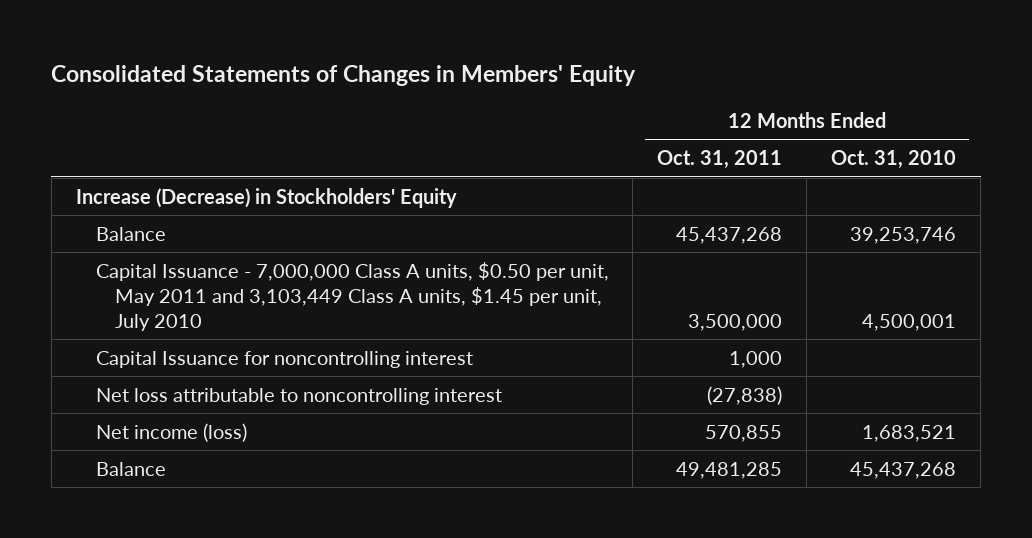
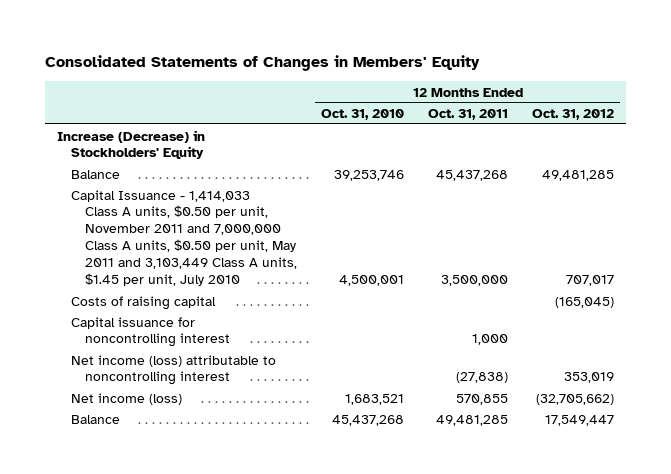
- | 12 Months Ended Oct. 31, 2011 | 12 Months Ended Oct. 31, 2010
+ | 12 Months Ended Oct. 31, 2010 | 12 Months Ended Oct. 31, 2011 | 12 Months Ended Oct. 31, 2012
- Capital Issuance - 7,000,000 Class A units, $0.50 per unit, May 2011 and 3,103,449 Class A units, $1.45 per unit, July 2010 | 3,500,000 | 4,500,001
- Capital Issuance for noncontrolling interest | 1,000 |
- Net loss attributable to noncontrolling interest | (27,838) |
+ Capital Issuance - 1,414,033 Class A units, $0.50 per unit, November 2011 and 7,000,000 Class A units, $0.50 per unit, May 2011 and 3,103,449 Class A units, $1.45 per unit, July 2010 | 4,500,001 | 3,500,000 | 707,017
+ Costs of raising capital | | | (165,045)
+ Capital issuance for noncontrolling interest | | 1,000 |
+ Net income (loss) attributable to noncontrolling interest | | (27,838) | 353,019

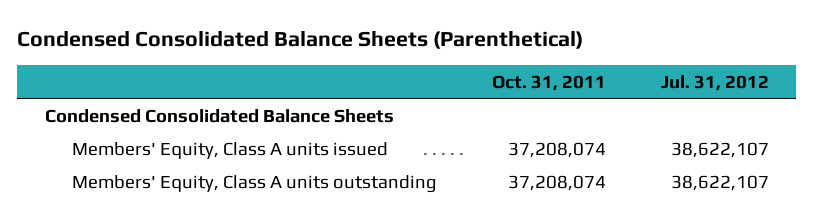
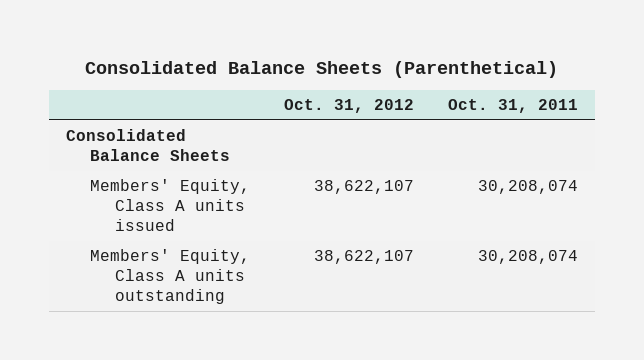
- Condensed Consolidated Balance Sheets (Parenthetical)
+ Consolidated Balance Sheets (Parenthetical)
- | Oct. 31, 2011 | Jul. 31, 2012
+ | Oct. 31, 2012 | Oct. 31, 2011
- Condensed Consolidated Balance Sheets
- Members' Equity, Class A units issued | 37,208,074 | 38,622,107
- Members' Equity, Class A units outstanding | 37,208,074 | 38,622,107
+ Consolidated Balance Sheets
+ Members' Equity, Class A units issued | 38,622,107 | 30,208,074
+ Members' Equity, Class A units outstanding | 38,622,107 | 30,208,074

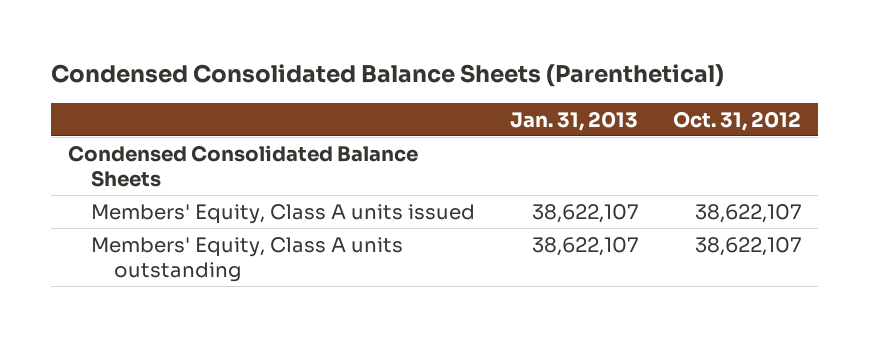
- Consolidated Balance Sheets (Parenthetical)
+ Condensed Consolidated Balance Sheets (Parenthetical)
- | Oct. 31, 2012 | Oct. 31, 2011
+ | Jan. 31, 2013 | Oct. 31, 2012
- Consolidated Balance Sheets
+ Condensed Consolidated Balance Sheets

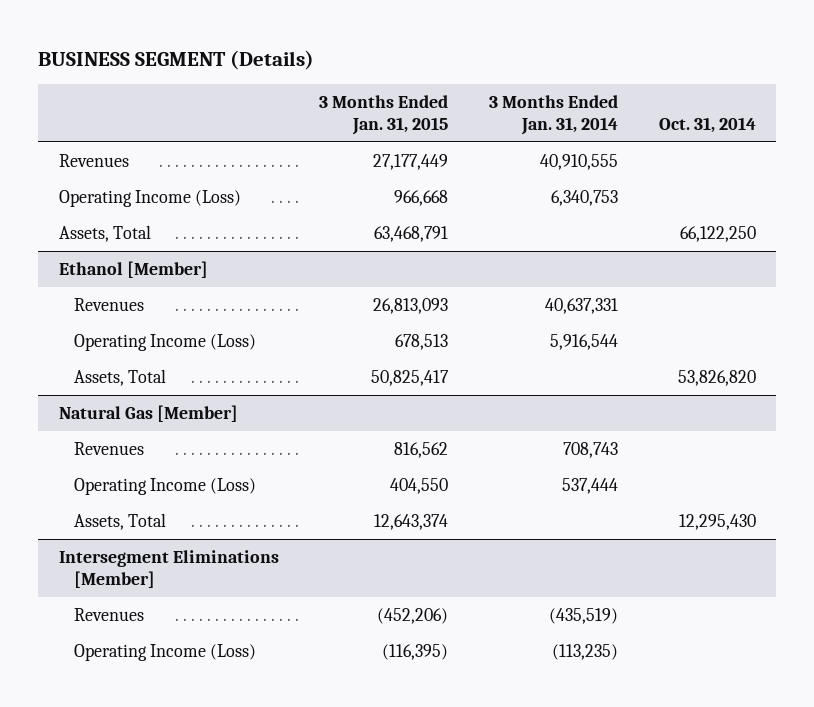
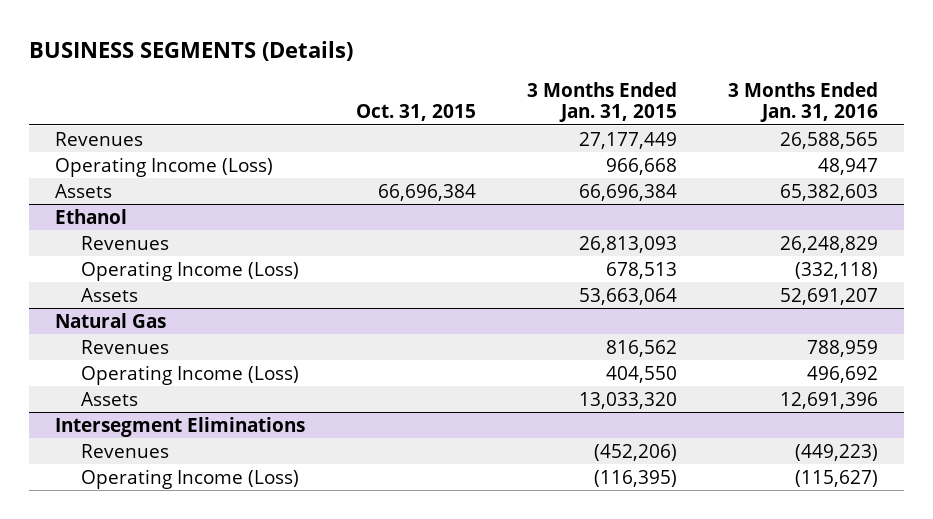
- BUSINESS SEGMENT (Details)
+ BUSINESS SEGMENTS (Details)
- | 3 Months Ended Jan. 31, 2015 | 3 Months Ended Jan. 31, 2014 | Oct. 31, 2014
+ | Oct. 31, 2015 | 3 Months Ended Jan. 31, 2015 | 3 Months Ended Jan. 31, 2016
- Assets, Total | 63,468,791 | | 66,122,250
- Ethanol [Member]
+ Assets | 66,696,384 | 66,696,384 | 65,382,603
+ Ethanol
- Assets, Total | 50,825,417 | | 53,826,820
- Natural Gas [Member]
+ Assets | | 53,663,064 | 52,691,207
+ Natural Gas
- Assets, Total | 12,643,374 | | 12,295,430
- Intersegment Eliminations [Member]
+ Assets | | 13,033,320 | 12,691,396
+ Intersegment Eliminations

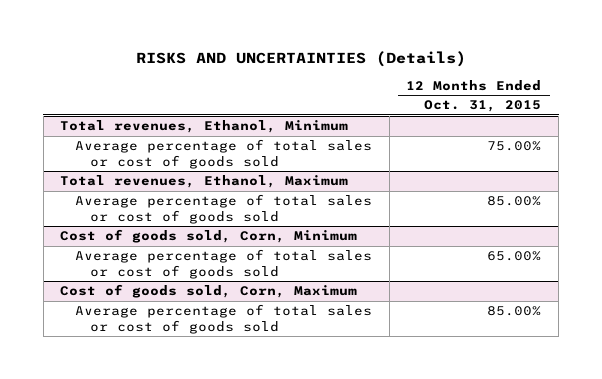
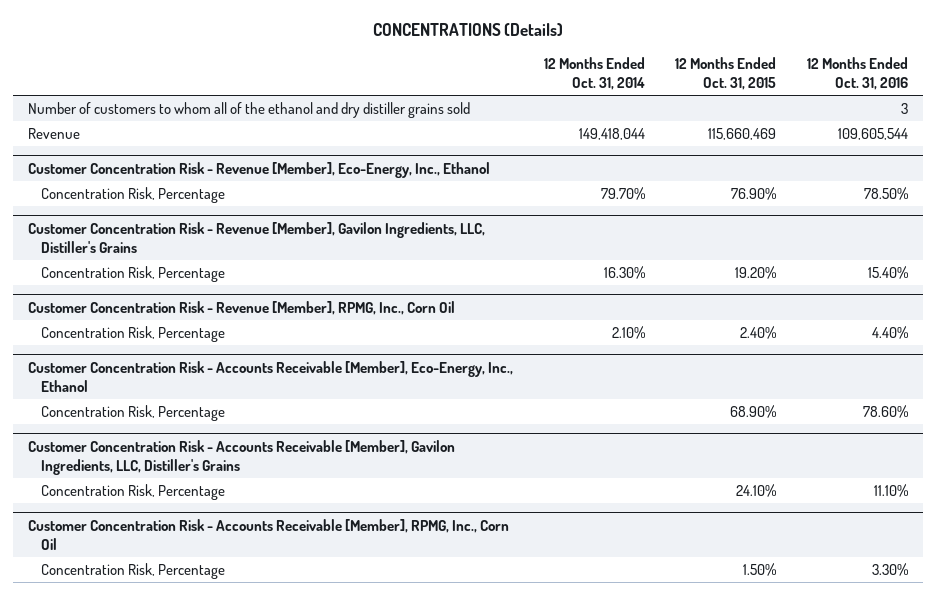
- RISKS AND UNCERTAINTIES (Details)
+ CONCENTRATIONS (Details)
- | 12 Months Ended Oct. 31, 2015
+ | 12 Months Ended Oct. 31, 2014 | 12 Months Ended Oct. 31, 2015 | 12 Months Ended Oct. 31, 2016
- Total revenues, Ethanol, Minimum
- Average percentage of total sales or cost of goods sold | 75.00%
- Total revenues, Ethanol, Maximum
- Average percentage of total sales or cost of goods sold | 85.00%
- Cost of goods sold, Corn, Minimum
- Average percentage of total sales or cost of goods sold | 65.00%
- Cost of goods sold, Corn, Maximum
- Average percentage of total sales or cost of goods sold | 85.00%
+ Number of customers to whom all of the ethanol and dry distiller grains sold | | | 3
+ Revenue | 149,418,044 | 115,660,469 | 109,605,544
+ Customer Concentration Risk - Revenue [Member], Eco-Energy, Inc., Ethanol
+ Concentration Risk, Percentage | 79.70% | 76.90% | 78.50%
+ Customer Concentration Risk - Revenue [Member], Gavilon Ingredients, LLC, Distiller's Grains
+ Concentration Risk, Percentage | 16.30% | 19.20% | 15.40%
+ Customer Concentration Risk - Revenue [Member], RPMG, Inc., Corn Oil
+ Concentration Risk, Percentage | 2.10% | 2.40% | 4.40%
+ Customer Concentration Risk - Accounts Receivable [Member], Eco-Energy, Inc., Ethanol
+ Concentration Risk, Percentage | | 68.90% | 78.60%
+ Customer Concentration Risk - Accounts Receivable [Member], Gavilon Ingredients, LLC, Distiller's Grains
+ Concentration Risk, Percentage | | 24.10% | 11.10%
+ Customer Concentration Risk - Accounts Receivable [Member], RPMG, Inc., Corn Oil
+ Concentration Risk, Percentage | | 1.50% | 3.30%

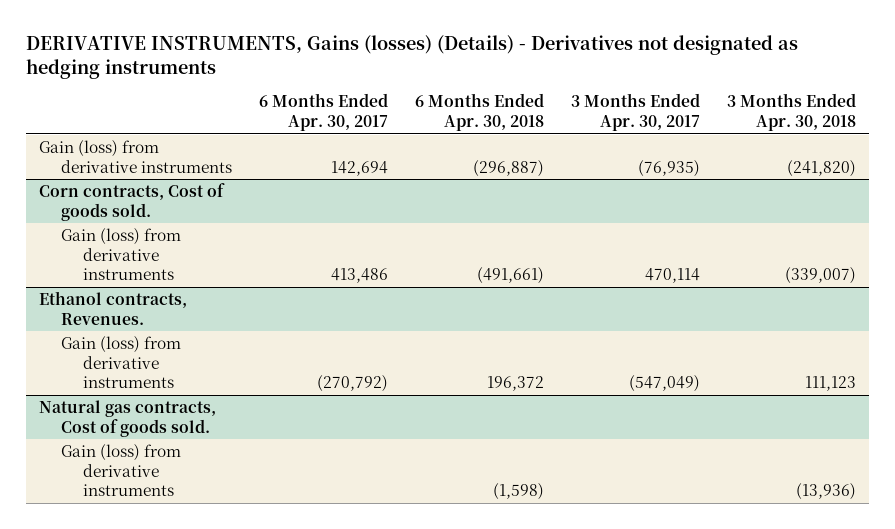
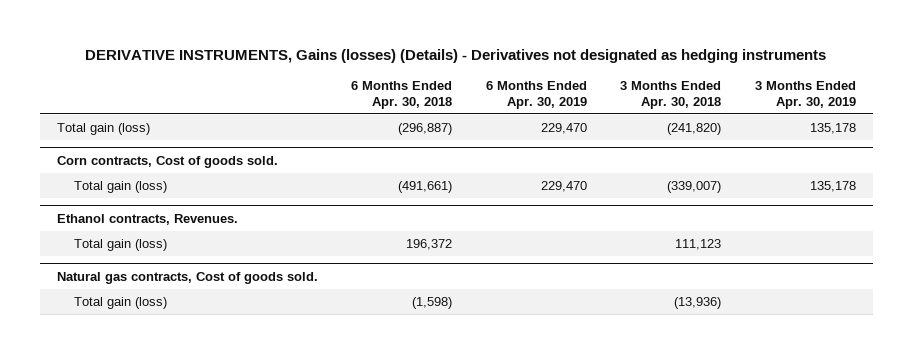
- | 6 Months Ended Apr. 30, 2017 | 6 Months Ended Apr. 30, 2018 | 3 Months Ended Apr. 30, 2017 | 3 Months Ended Apr. 30, 2018
+ | 6 Months Ended Apr. 30, 2018 | 6 Months Ended Apr. 30, 2019 | 3 Months Ended Apr. 30, 2018 | 3 Months Ended Apr. 30, 2019
- Gain (loss) from derivative instruments | 142,694 | (296,887) | (76,935) | (241,820)
+ Total gain (loss) | (296,887) | 229,470 | (241,820) | 135,178
@ Corn contracts, Cost of goods sold.
- Gain (loss) from derivative instruments | 413,486 | (491,661) | 470,114 | (339,007)
+ Total gain (loss) | (491,661) | 229,470 | (339,007) | 135,178
@ Ethanol contracts, Revenues.
- Gain (loss) from derivative instruments | (270,792) | 196,372 | (547,049) | 111,123
+ Total gain (loss) | 196,372 | | 111,123 |
@ Natural gas contracts, Cost of goods sold.
- Gain (loss) from derivative instruments | | (1,598) | | (13,936)
+ Total gain (loss) | (1,598) | | (13,936) |

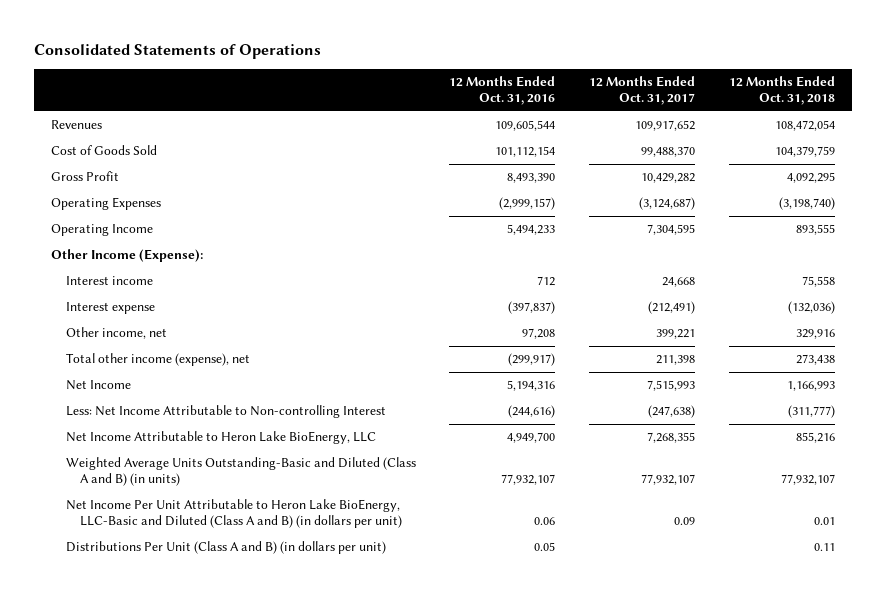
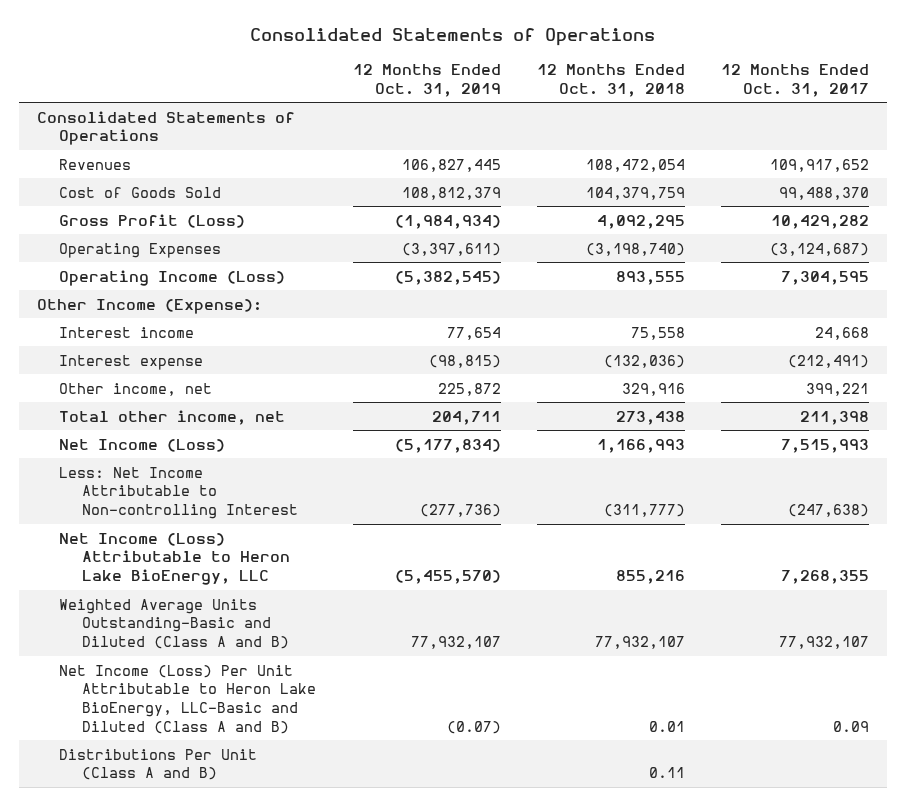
- | 12 Months Ended Oct. 31, 2016 | 12 Months Ended Oct. 31, 2017 | 12 Months Ended Oct. 31, 2018
+ | 12 Months Ended Oct. 31, 2019 | 12 Months Ended Oct. 31, 2018 | 12 Months Ended Oct. 31, 2017
+ Consolidated Statements of Operations
- Gross Profit | 8,493,390 | 10,429,282 | 4,092,295
+ Gross Profit (Loss) | (1,984,934) | 4,092,295 | 10,429,282
- Operating Income | 5,494,233 | 7,304,595 | 893,555
+ Operating Income (Loss) | (5,382,545) | 893,555 | 7,304,595
- Total other income (expense), net | (299,917) | 211,398 | 273,438
- Net Income | 5,194,316 | 7,515,993 | 1,166,993
+ Total other income, net | 204,711 | 273,438 | 211,398
+ Net Income (Loss) | (5,177,834) | 1,166,993 | 7,515,993
- Net Income Attributable to Heron Lake BioEnergy, LLC | 4,949,700 | 7,268,355 | 855,216
- Weighted Average Units Outstanding-Basic and Diluted (Class A and B) (in units) | 77,932,107 | 77,932,107 | 77,932,107
- Net Income Per Unit Attributable to Heron Lake BioEnergy, LLC-Basic and Diluted (Class A and B) (in dollars per unit) | 0.06 | 0.09 | 0.01
- Distributions Per Unit (Class A and B) (in dollars per unit) | 0.05 | | 0.11
+ Net Income (Loss) Attributable to Heron Lake BioEnergy, LLC | (5,455,570) | 855,216 | 7,268,355
+ Weighted Average Units Outstanding-Basic and Diluted (Class A and B) | 77,932,107 | 77,932,107 | 77,932,107
+ Net Income (Loss) Per Unit Attributable to Heron Lake BioEnergy, LLC-Basic and Diluted (Class A and B) | (0.07) | 0.01 | 0.09
+ Distributions Per Unit (Class A and B) | | 0.11 |

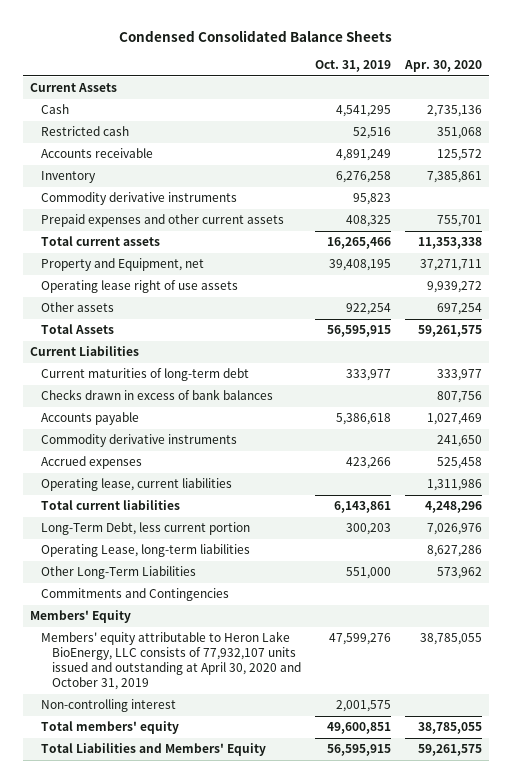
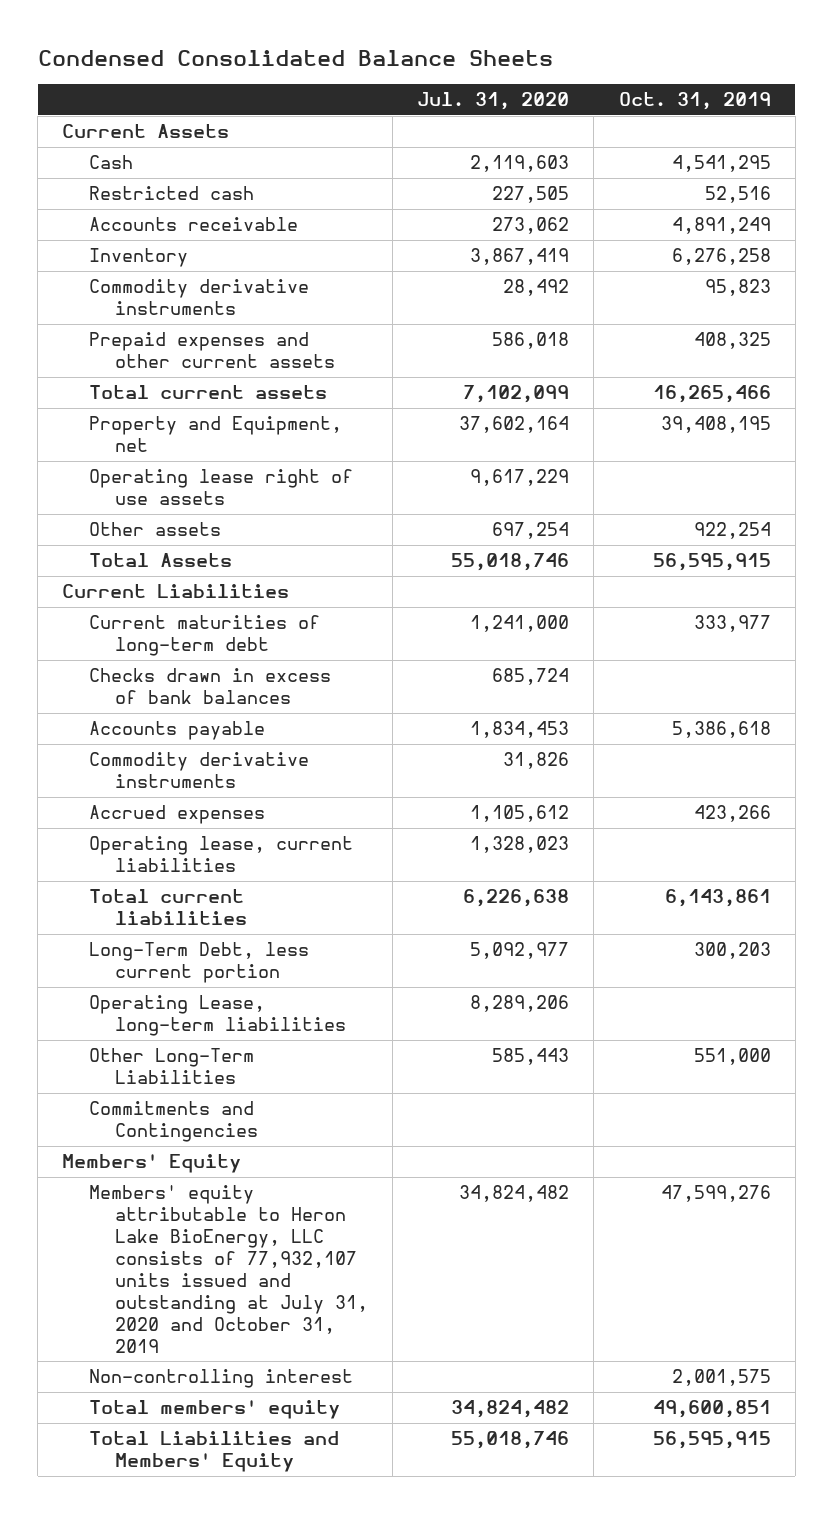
- | Oct. 31, 2019 | Apr. 30, 2020
+ | Jul. 31, 2020 | Oct. 31, 2019
- Members' equity attributable to Heron Lake BioEnergy, LLC consists of 77,932,107 units issued and outstanding at April 30, 2020 and October 31, 2019 | 47,599,276 | 38,785,055
+ Members' equity attributable to Heron Lake BioEnergy, LLC consists of 77,932,107 units issued and outstanding at July 31, 2020 and October 31, 2019 | 34,824,482 | 47,599,276

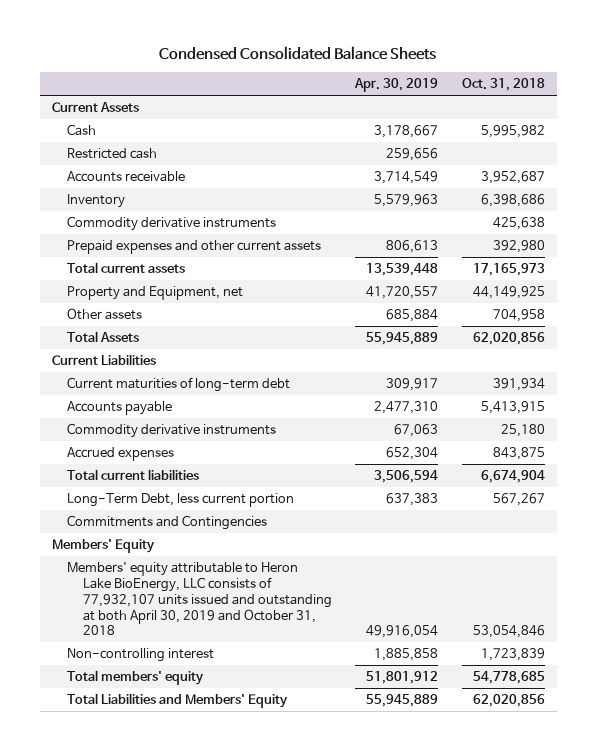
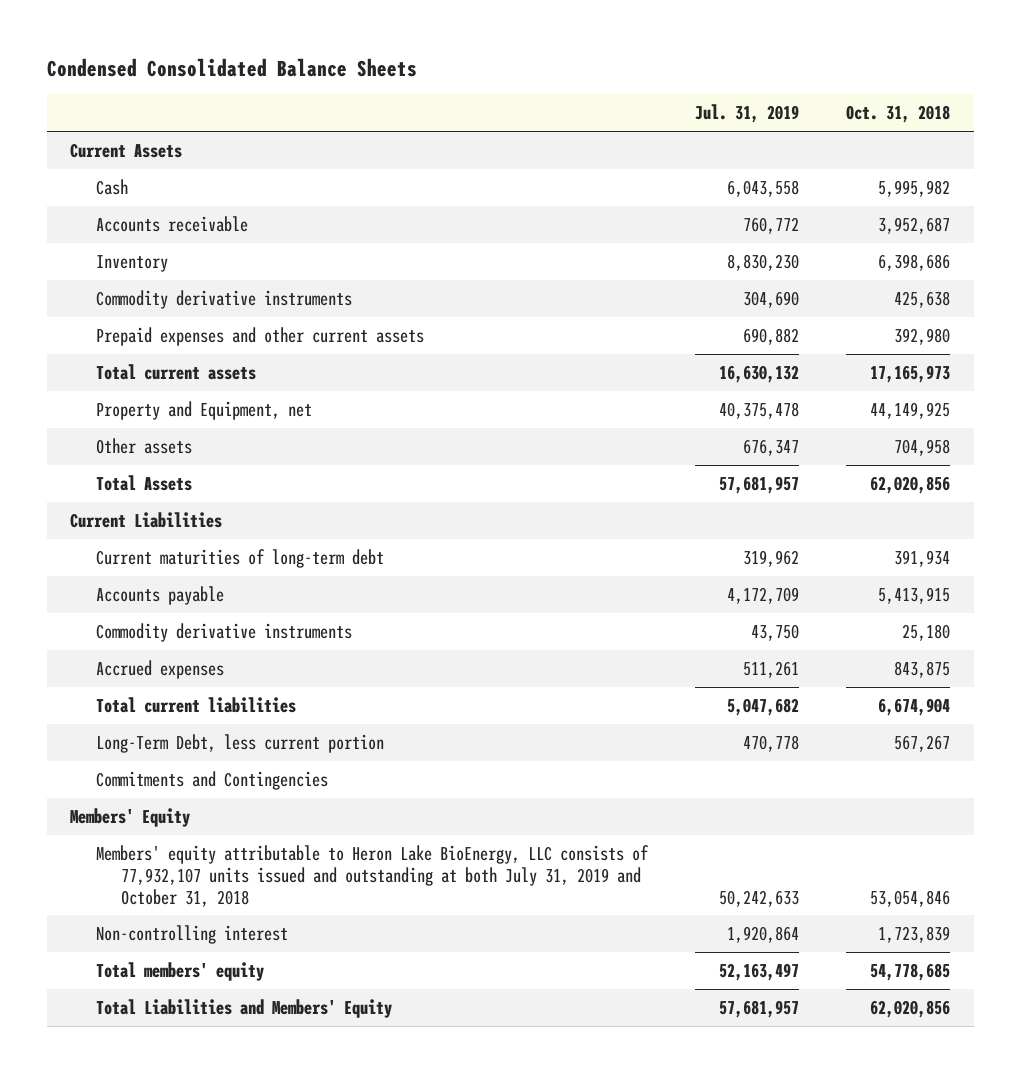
- | Apr. 30, 2019 | Oct. 31, 2018
+ | Jul. 31, 2019 | Oct. 31, 2018
- Restricted cash | 259,656 |
- Members' equity attributable to Heron Lake BioEnergy, LLC consists of 77,932,107 units issued and outstanding at both April 30, 2019 and October 31, 2018 | 49,916,054 | 53,054,846
+ Members' equity attributable to Heron Lake BioEnergy, LLC consists of 77,932,107 units issued and outstanding at both July 31, 2019 and October 31, 2018 | 50,242,633 | 53,054,846

